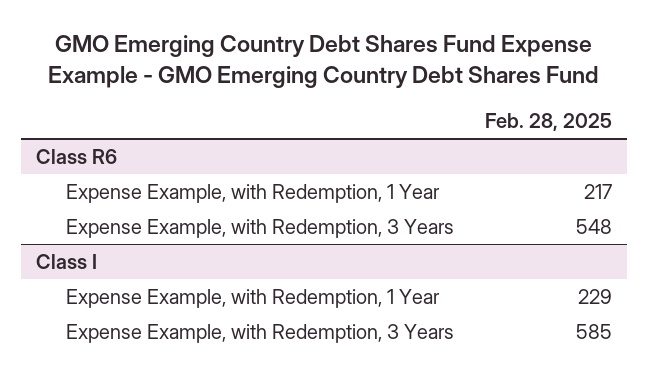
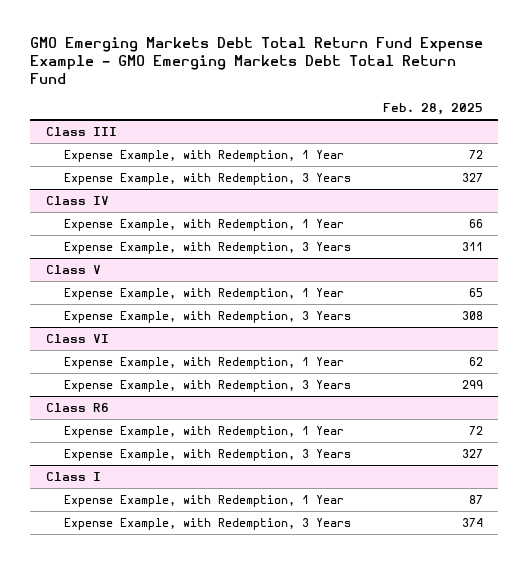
- GMO Emerging Country Debt Shares Fund Expense Example - GMO Emerging Country Debt Shares Fund
+ GMO Emerging Markets Debt Total Return Fund Expense Example - GMO Emerging Markets Debt Total Return Fund
+ Class III
+ Expense Example, with Redemption, 1 Year | 72
+ Expense Example, with Redemption, 3 Years | 327
+ Class IV
+ Expense Example, with Redemption, 1 Year | 66
+ Expense Example, with Redemption, 3 Years | 311
+ Class V
+ Expense Example, with Redemption, 1 Year | 65
+ Expense Example, with Redemption, 3 Years | 308
+ Class VI
+ Expense Example, with Redemption, 1 Year | 62
+ Expense Example, with Redemption, 3 Years | 299
@ Class R6
- Expense Example, with Redemption, 1 Year | 217
- Expense Example, with Redemption, 3 Years | 548
+ Expense Example, with Redemption, 1 Year | 72
+ Expense Example, with Redemption, 3 Years | 327
@ Class I
- Expense Example, with Redemption, 1 Year | 229
- Expense Example, with Redemption, 3 Years | 585
+ Expense Example, with Redemption, 1 Year | 87
+ Expense Example, with Redemption, 3 Years | 374

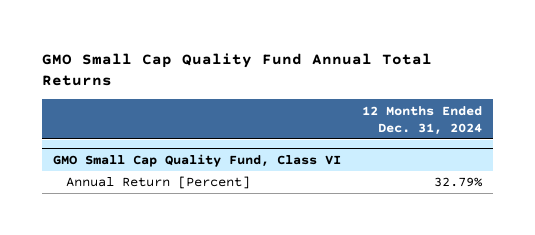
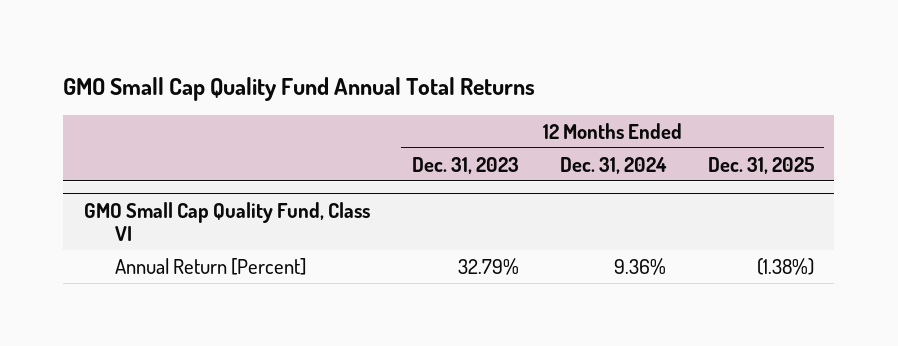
- | 12 Months Ended Dec. 31, 2024
+ | 12 Months Ended Dec. 31, 2023 | 12 Months Ended Dec. 31, 2024 | 12 Months Ended Dec. 31, 2025
@ GMO Small Cap Quality Fund, Class VI
- Annual Return [Percent] | 32.79%
+ Annual Return [Percent] | 32.79% | 9.36% | (1.38%)

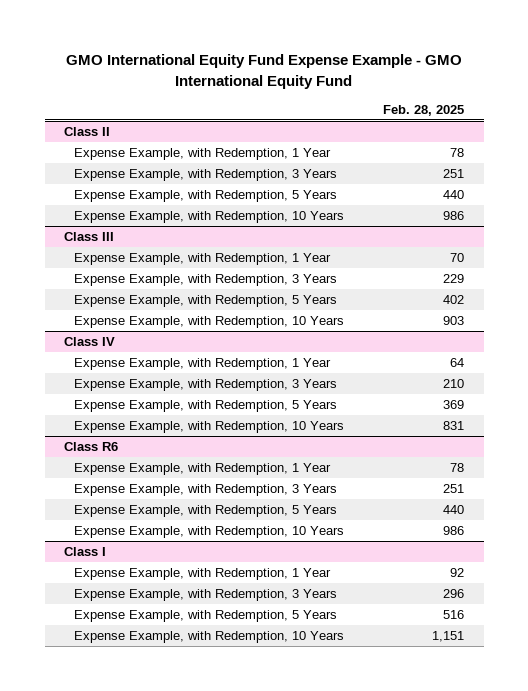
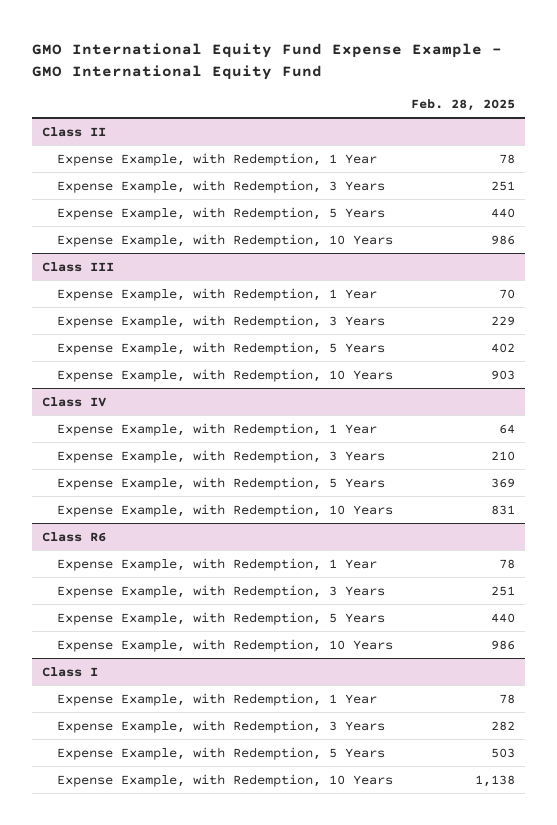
@ Class I
- Expense Example, with Redemption, 1 Year | 92
- Expense Example, with Redemption, 3 Years | 296
- Expense Example, with Redemption, 5 Years | 516
- Expense Example, with Redemption, 10 Years | 1,151
+ Expense Example, with Redemption, 1 Year | 78
+ Expense Example, with Redemption, 3 Years | 282
+ Expense Example, with Redemption, 5 Years | 503
+ Expense Example, with Redemption, 10 Years | 1,138

